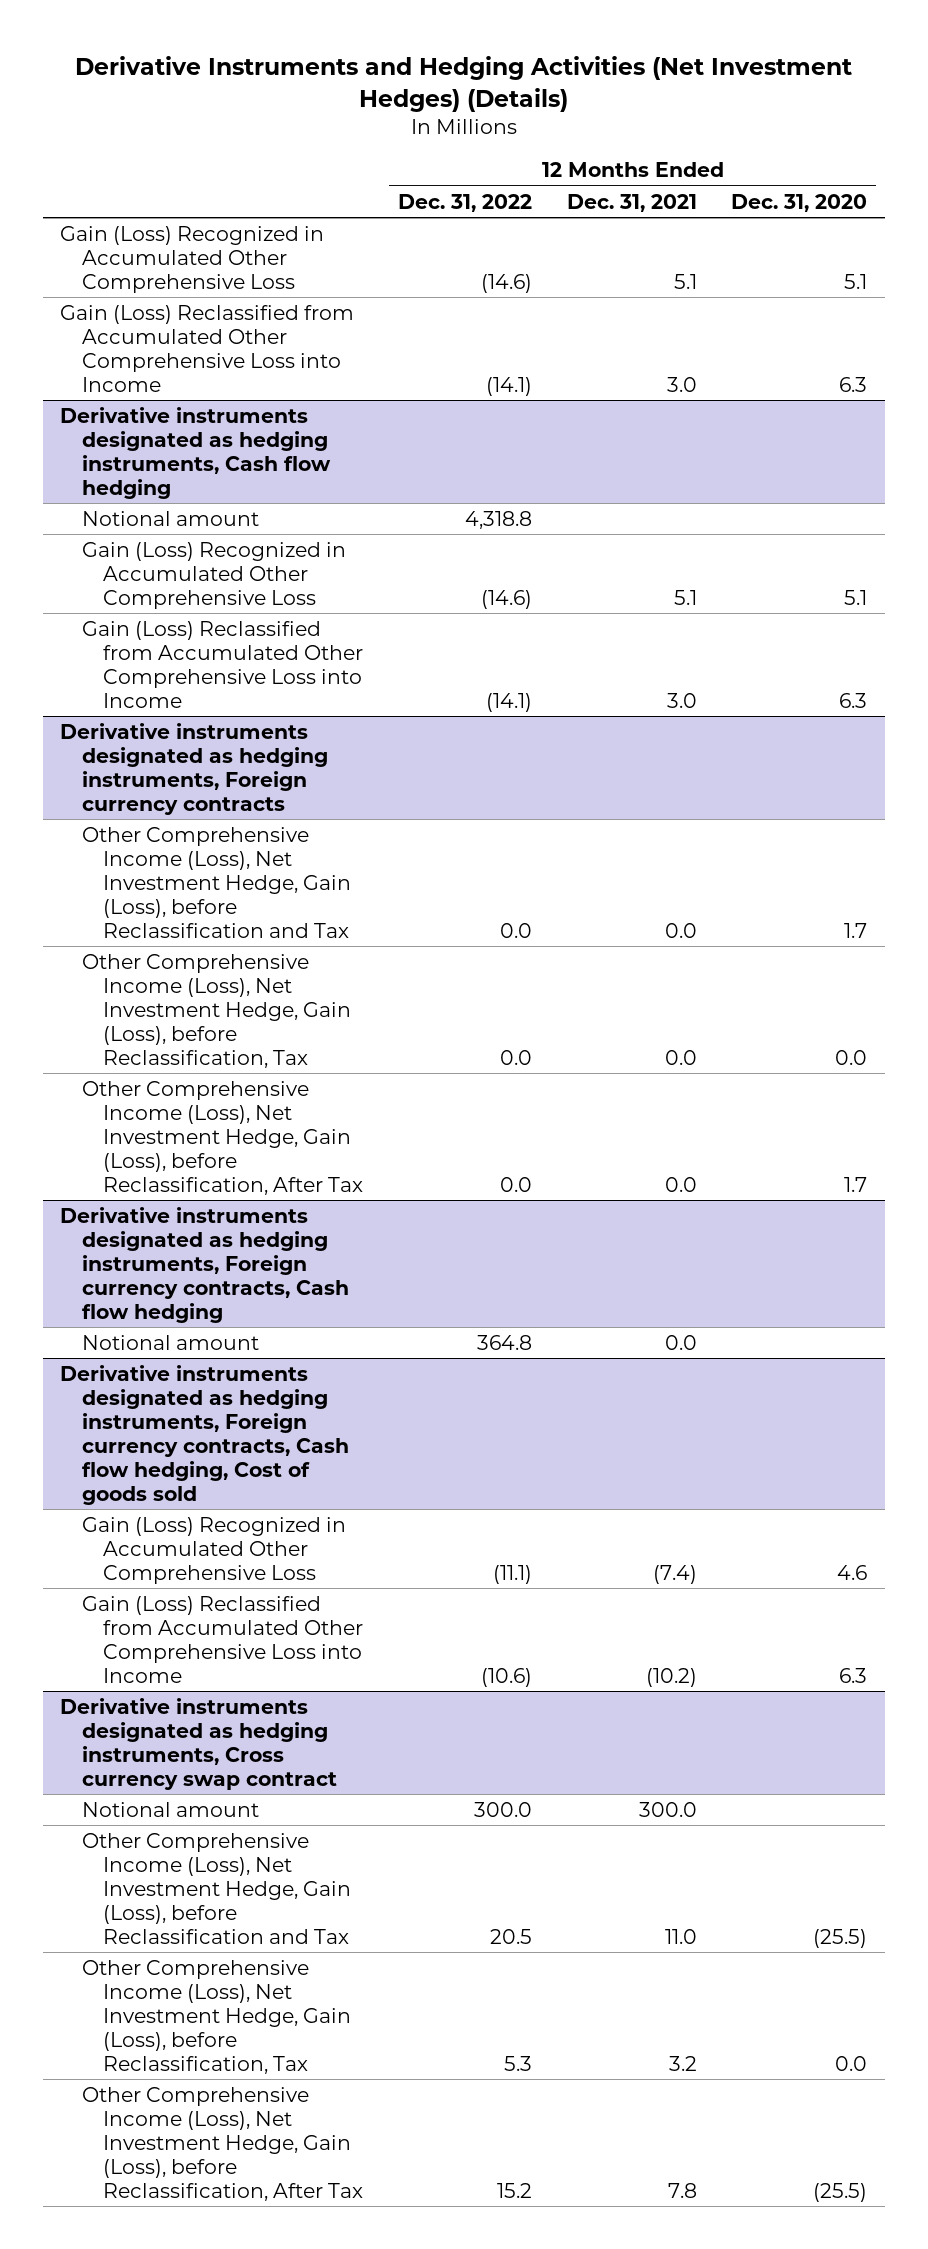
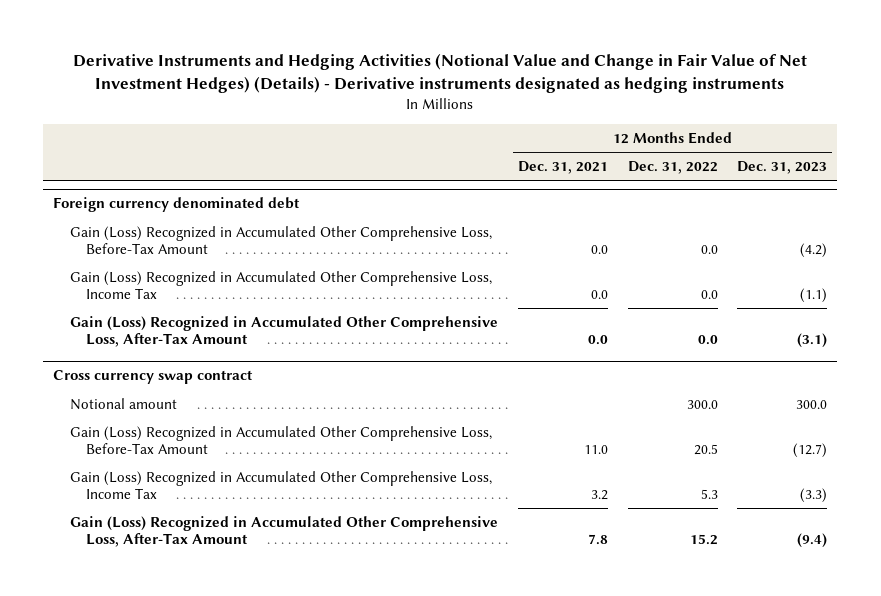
- Derivative Instruments and Hedging Activities (Net Investment Hedges) (Details)
+ Derivative Instruments and Hedging Activities (Notional Value and Change in Fair Value of Net Investment Hedges) (Details) - Derivative instruments designated as hedging instruments
- | 12 Months Ended Dec. 31, 2022 | 12 Months Ended Dec. 31, 2021 | 12 Months Ended Dec. 31, 2020
+ | 12 Months Ended Dec. 31, 2021 | 12 Months Ended Dec. 31, 2022 | 12 Months Ended Dec. 31, 2023
- Gain (Loss) Recognized in Accumulated Other Comprehensive Loss | (14.6) | 5.1 | 5.1
- Gain (Loss) Reclassified from Accumulated Other Comprehensive Loss into Income | (14.1) | 3.0 | 6.3
- Derivative instruments designated as hedging instruments, Cash flow hedging
- Notional amount | 4,318.8 | |
- Gain (Loss) Recognized in Accumulated Other Comprehensive Loss | (14.6) | 5.1 | 5.1
- Gain (Loss) Reclassified from Accumulated Other Comprehensive Loss into Income | (14.1) | 3.0 | 6.3
- Derivative instruments designated as hedging instruments, Foreign currency contracts
- Other Comprehensive Income (Loss), Net Investment Hedge, Gain (Loss), before Reclassification and Tax | 0.0 | 0.0 | 1.7
- Other Comprehensive Income (Loss), Net Investment Hedge, Gain (Loss), before Reclassification, Tax | 0.0 | 0.0 | 0.0
- Other Comprehensive Income (Loss), Net Investment Hedge, Gain (Loss), before Reclassification, After Tax | 0.0 | 0.0 | 1.7
- Derivative instruments designated as hedging instruments, Foreign currency contracts, Cash flow hedging
- Notional amount | 364.8 | 0.0 |
- Derivative instruments designated as hedging instruments, Foreign currency contracts, Cash flow hedging, Cost of goods sold
- Gain (Loss) Recognized in Accumulated Other Comprehensive Loss | (11.1) | (7.4) | 4.6
- Gain (Loss) Reclassified from Accumulated Other Comprehensive Loss into Income | (10.6) | (10.2) | 6.3
- Derivative instruments designated as hedging instruments, Cross currency swap contract
- Notional amount | 300.0 | 300.0 |
- Other Comprehensive Income (Loss), Net Investment Hedge, Gain (Loss), before Reclassification and Tax | 20.5 | 11.0 | (25.5)
- Other Comprehensive Income (Loss), Net Investment Hedge, Gain (Loss), before Reclassification, Tax | 5.3 | 3.2 | 0.0
- Other Comprehensive Income (Loss), Net Investment Hedge, Gain (Loss), before Reclassification, After Tax | 15.2 | 7.8 | (25.5)
+ Foreign currency denominated debt
+ Gain (Loss) Recognized in Accumulated Other Comprehensive Loss, Before-Tax Amount | 0.0 | 0.0 | (4.2)
+ Gain (Loss) Recognized in Accumulated Other Comprehensive Loss, Income Tax | 0.0 | 0.0 | (1.1)
+ Gain (Loss) Recognized in Accumulated Other Comprehensive Loss, After-Tax Amount | 0.0 | 0.0 | (3.1)
+ Cross currency swap contract
+ Notional amount | | 300.0 | 300.0
+ Gain (Loss) Recognized in Accumulated Other Comprehensive Loss, Before-Tax Amount | 11.0 | 20.5 | (12.7)
+ Gain (Loss) Recognized in Accumulated Other Comprehensive Loss, Income Tax | 3.2 | 5.3 | (3.3)
+ Gain (Loss) Recognized in Accumulated Other Comprehensive Loss, After-Tax Amount | 7.8 | 15.2 | (9.4)

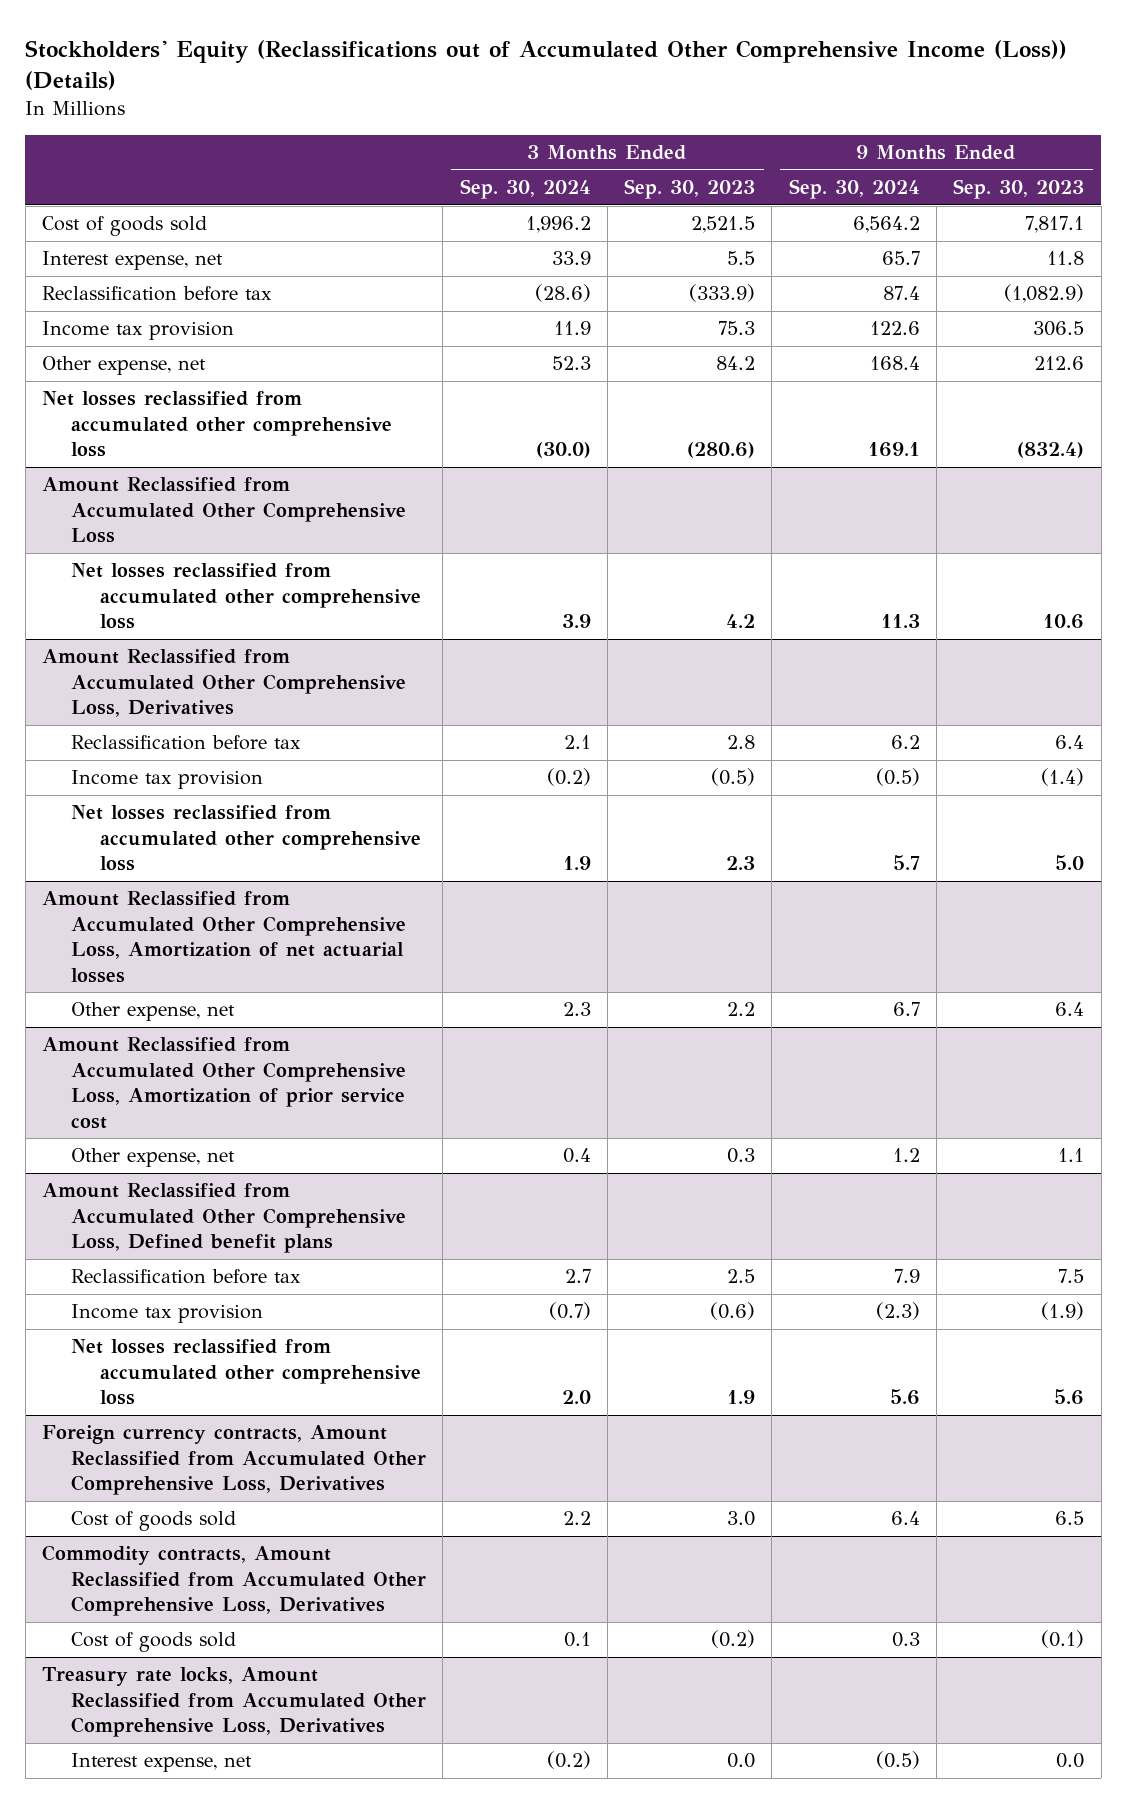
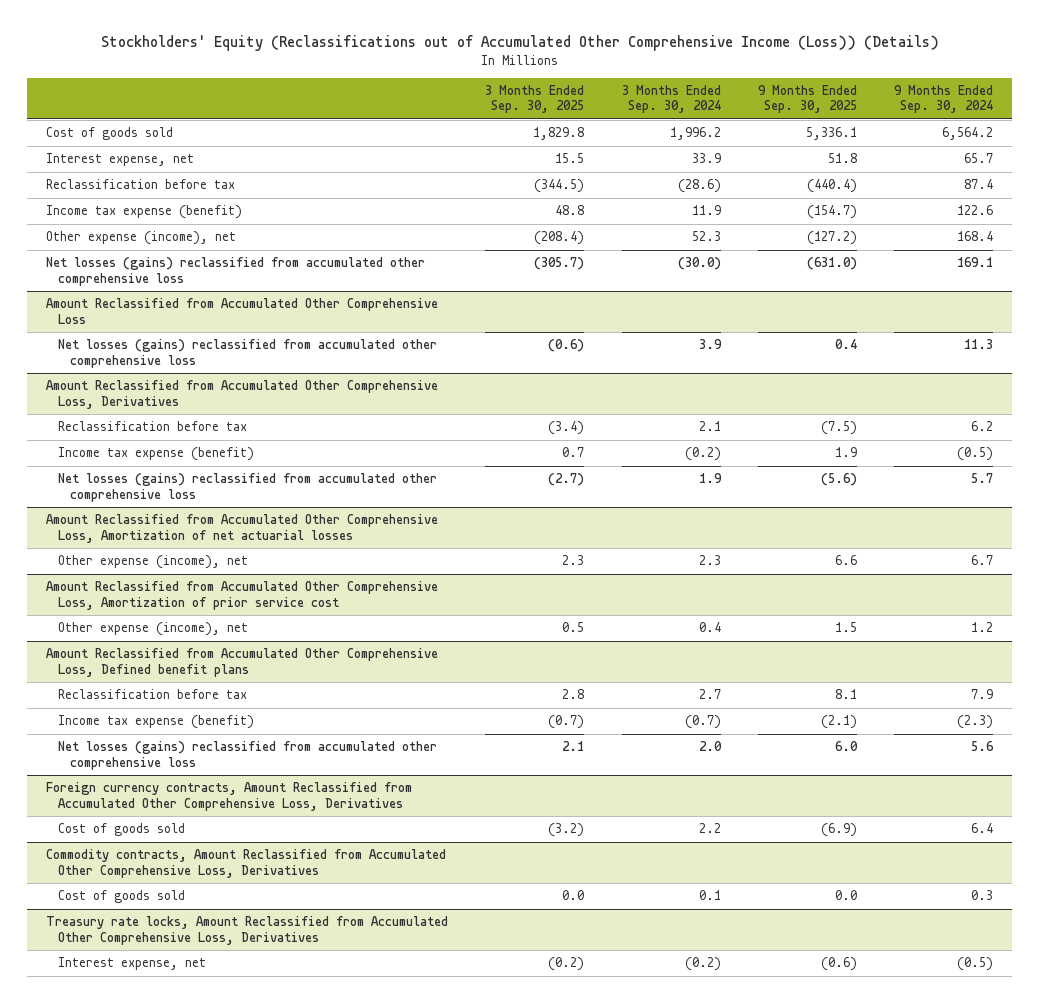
- | 3 Months Ended Sep. 30, 2024 | 3 Months Ended Sep. 30, 2023 | 9 Months Ended Sep. 30, 2024 | 9 Months Ended Sep. 30, 2023
+ | 3 Months Ended Sep. 30, 2025 | 3 Months Ended Sep. 30, 2024 | 9 Months Ended Sep. 30, 2025 | 9 Months Ended Sep. 30, 2024
- Income tax provision | 11.9 | 75.3 | 122.6 | 306.5
- Other expense, net | 52.3 | 84.2 | 168.4 | 212.6
- Net losses reclassified from accumulated other comprehensive loss | (30.0) | (280.6) | 169.1 | (832.4)
+ Income tax expense (benefit) | 48.8 | 11.9 | (154.7) | 122.6
+ Other expense (income), net | (208.4) | 52.3 | (127.2) | 168.4
+ Net losses (gains) reclassified from accumulated other comprehensive loss | (305.7) | (30.0) | (631.0) | 169.1
@ Amount Reclassified from Accumulated Other Comprehensive Loss
- Net losses reclassified from accumulated other comprehensive loss | 3.9 | 4.2 | 11.3 | 10.6
+ Net losses (gains) reclassified from accumulated other comprehensive loss | (0.6) | 3.9 | 0.4 | 11.3
@ Amount Reclassified from Accumulated Other Comprehensive Loss, Derivatives
- Income tax provision | (0.2) | (0.5) | (0.5) | (1.4)
- Net losses reclassified from accumulated other comprehensive loss | 1.9 | 2.3 | 5.7 | 5.0
+ Income tax expense (benefit) | 0.7 | (0.2) | 1.9 | (0.5)
+ Net losses (gains) reclassified from accumulated other comprehensive loss | (2.7) | 1.9 | (5.6) | 5.7
@ Amount Reclassified from Accumulated Other Comprehensive Loss, Amortization of net actuarial losses
- Other expense, net | 2.3 | 2.2 | 6.7 | 6.4
+ Other expense (income), net | 2.3 | 2.3 | 6.6 | 6.7
@ Amount Reclassified from Accumulated Other Comprehensive Loss, Amortization of prior service cost
- Other expense, net | 0.4 | 0.3 | 1.2 | 1.1
+ Other expense (income), net | 0.5 | 0.4 | 1.5 | 1.2
@ Amount Reclassified from Accumulated Other Comprehensive Loss, Defined benefit plans
- Income tax provision | (0.7) | (0.6) | (2.3) | (1.9)
- Net losses reclassified from accumulated other comprehensive loss | 2.0 | 1.9 | 5.6 | 5.6
+ Income tax expense (benefit) | (0.7) | (0.7) | (2.1) | (2.3)
+ Net losses (gains) reclassified from accumulated other comprehensive loss | 2.1 | 2.0 | 6.0 | 5.6

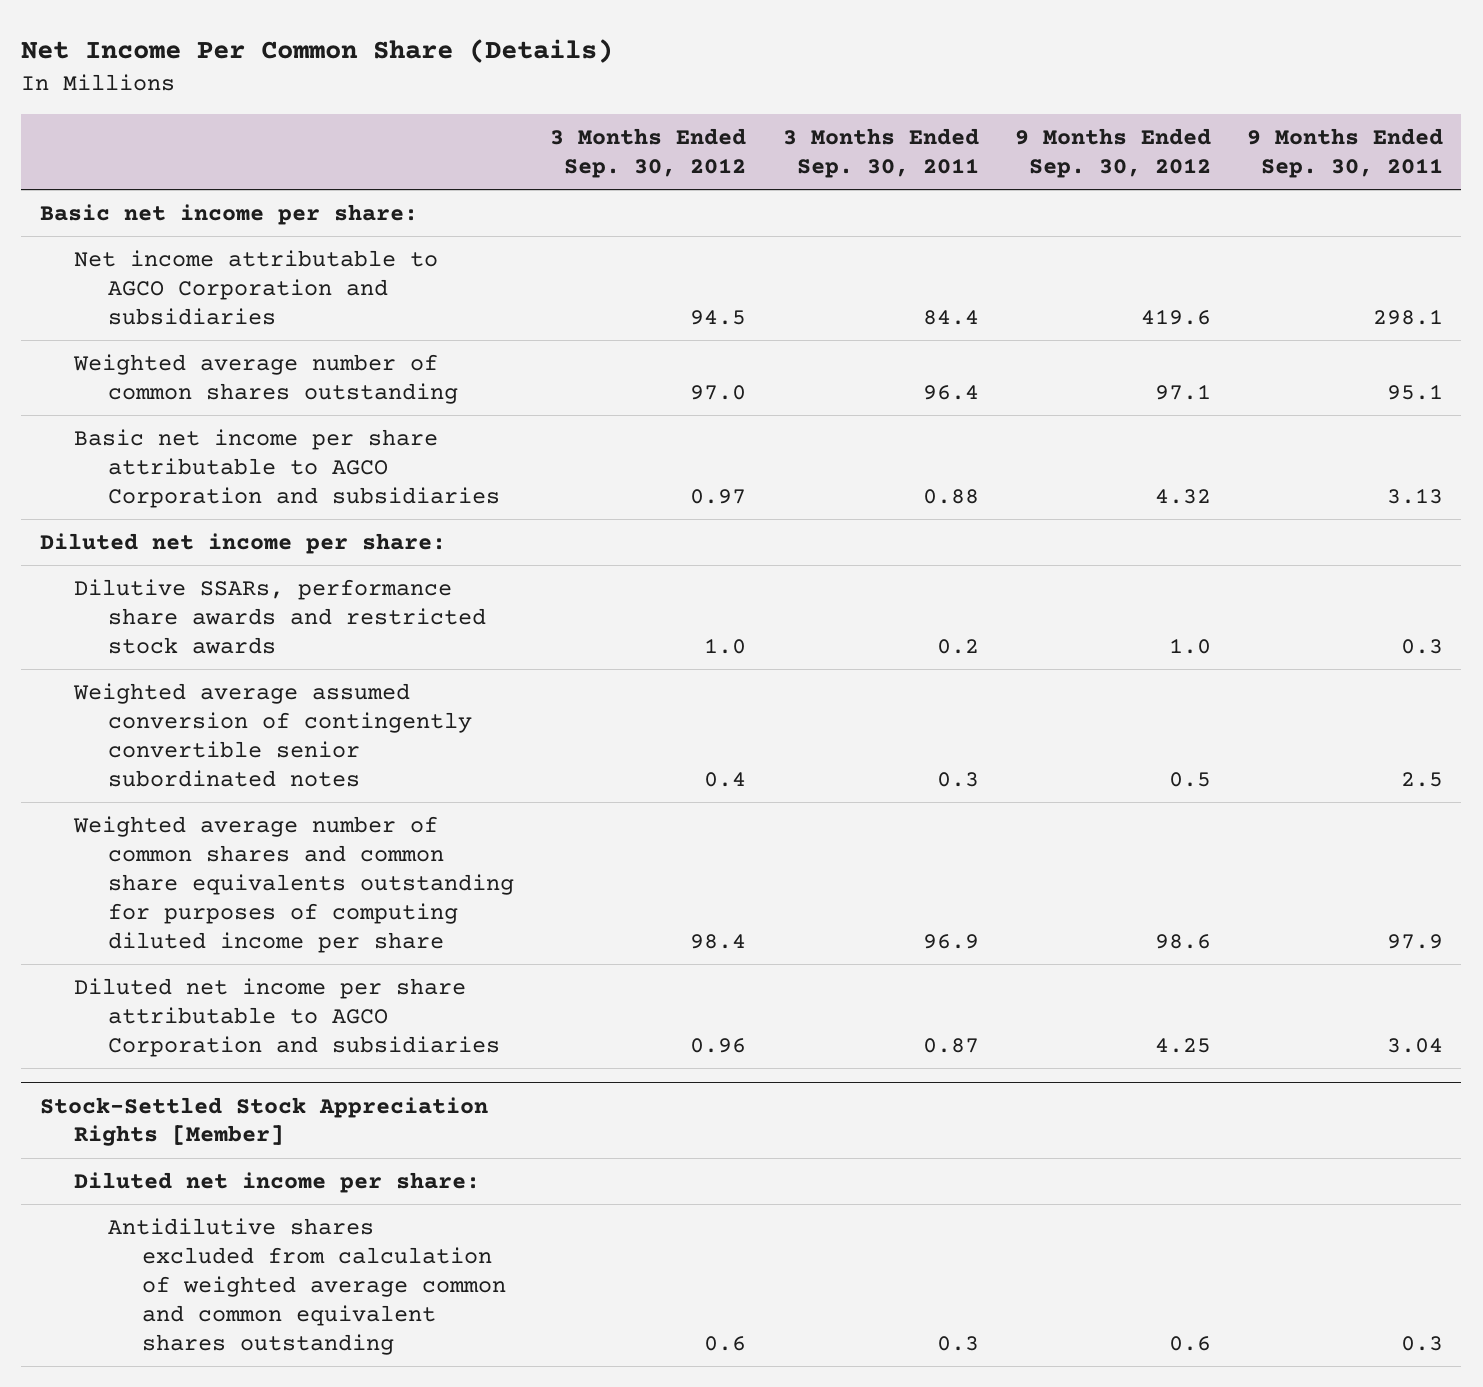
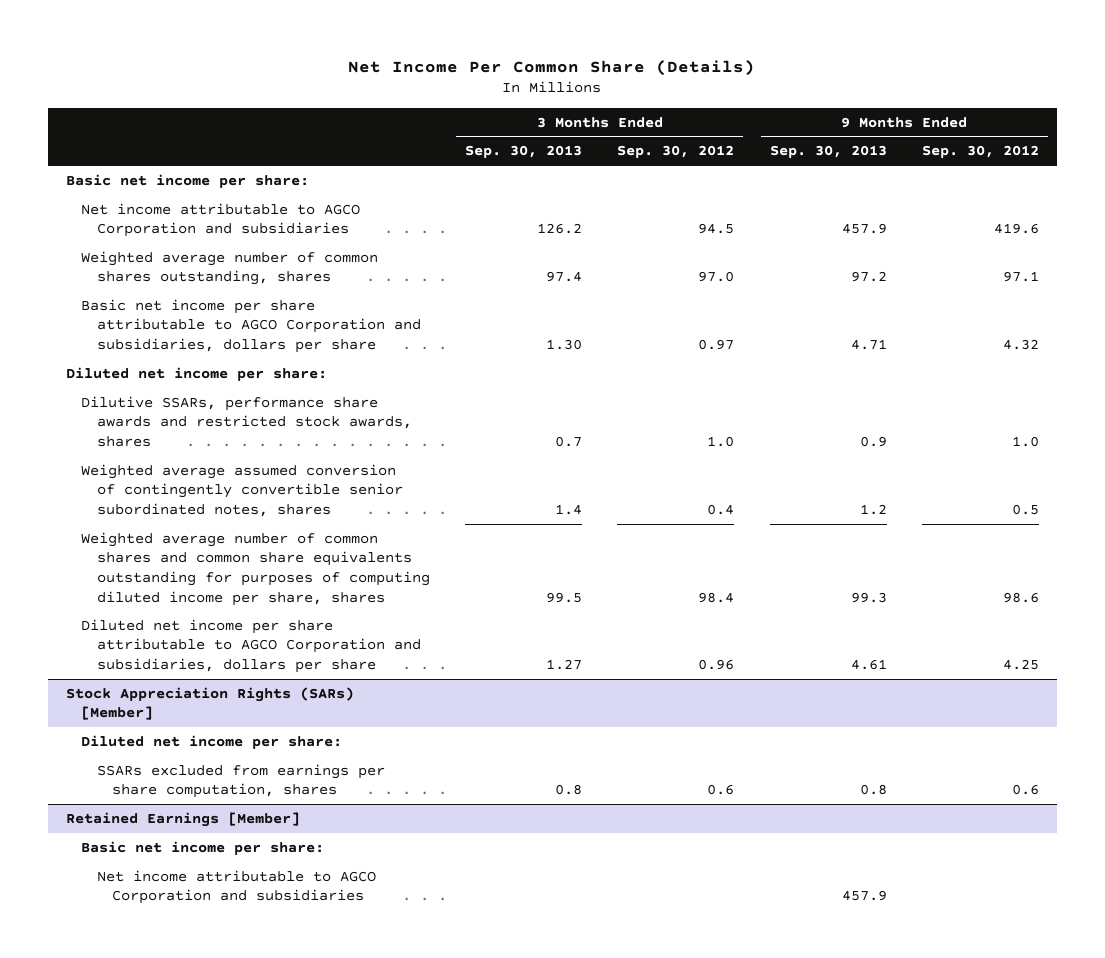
- | 3 Months Ended Sep. 30, 2012 | 3 Months Ended Sep. 30, 2011 | 9 Months Ended Sep. 30, 2012 | 9 Months Ended Sep. 30, 2011
+ | 3 Months Ended Sep. 30, 2013 | 3 Months Ended Sep. 30, 2012 | 9 Months Ended Sep. 30, 2013 | 9 Months Ended Sep. 30, 2012
- Weighted average number of common shares outstanding | 97.0 | 96.4 | 97.1 | 95.1
- Basic net income per share attributable to AGCO Corporation and subsidiaries | 0.97 | 0.88 | 4.32 | 3.13
+ Weighted average number of common shares outstanding, shares | 97.4 | 97.0 | 97.2 | 97.1
+ Basic net income per share attributable to AGCO Corporation and subsidiaries, dollars per share | 1.30 | 0.97 | 4.71 | 4.32
- Dilutive SSARs, performance share awards and restricted stock awards | 1.0 | 0.2 | 1.0 | 0.3
- Weighted average assumed conversion of contingently convertible senior subordinated notes | 0.4 | 0.3 | 0.5 | 2.5
- Weighted average number of common shares and common share equivalents outstanding for purposes of computing diluted income per share | 98.4 | 96.9 | 98.6 | 97.9
- Diluted net income per share attributable to AGCO Corporation and subsidiaries | 0.96 | 0.87 | 4.25 | 3.04
- Stock-Settled Stock Appreciation Rights [Member]
+ Dilutive SSARs, performance share awards and restricted stock awards, shares | 0.7 | 1.0 | 0.9 | 1.0
+ Weighted average assumed conversion of contingently convertible senior subordinated notes, shares | 1.4 | 0.4 | 1.2 | 0.5
+ Weighted average number of common shares and common share equivalents outstanding for purposes of computing diluted income per share, shares | 99.5 | 98.4 | 99.3 | 98.6
+ Diluted net income per share attributable to AGCO Corporation and subsidiaries, dollars per share | 1.27 | 0.96 | 4.61 | 4.25
+ Stock Appreciation Rights (SARs) [Member]
- Antidilutive shares excluded from calculation of weighted average common and common equivalent shares outstanding | 0.6 | 0.3 | 0.6 | 0.3
+ SSARs excluded from earnings per share computation, shares | 0.8 | 0.6 | 0.8 | 0.6
+ Retained Earnings [Member]
+ Basic net income per share:
+ Net income attributable to AGCO Corporation and subsidiaries | | | 457.9 |

